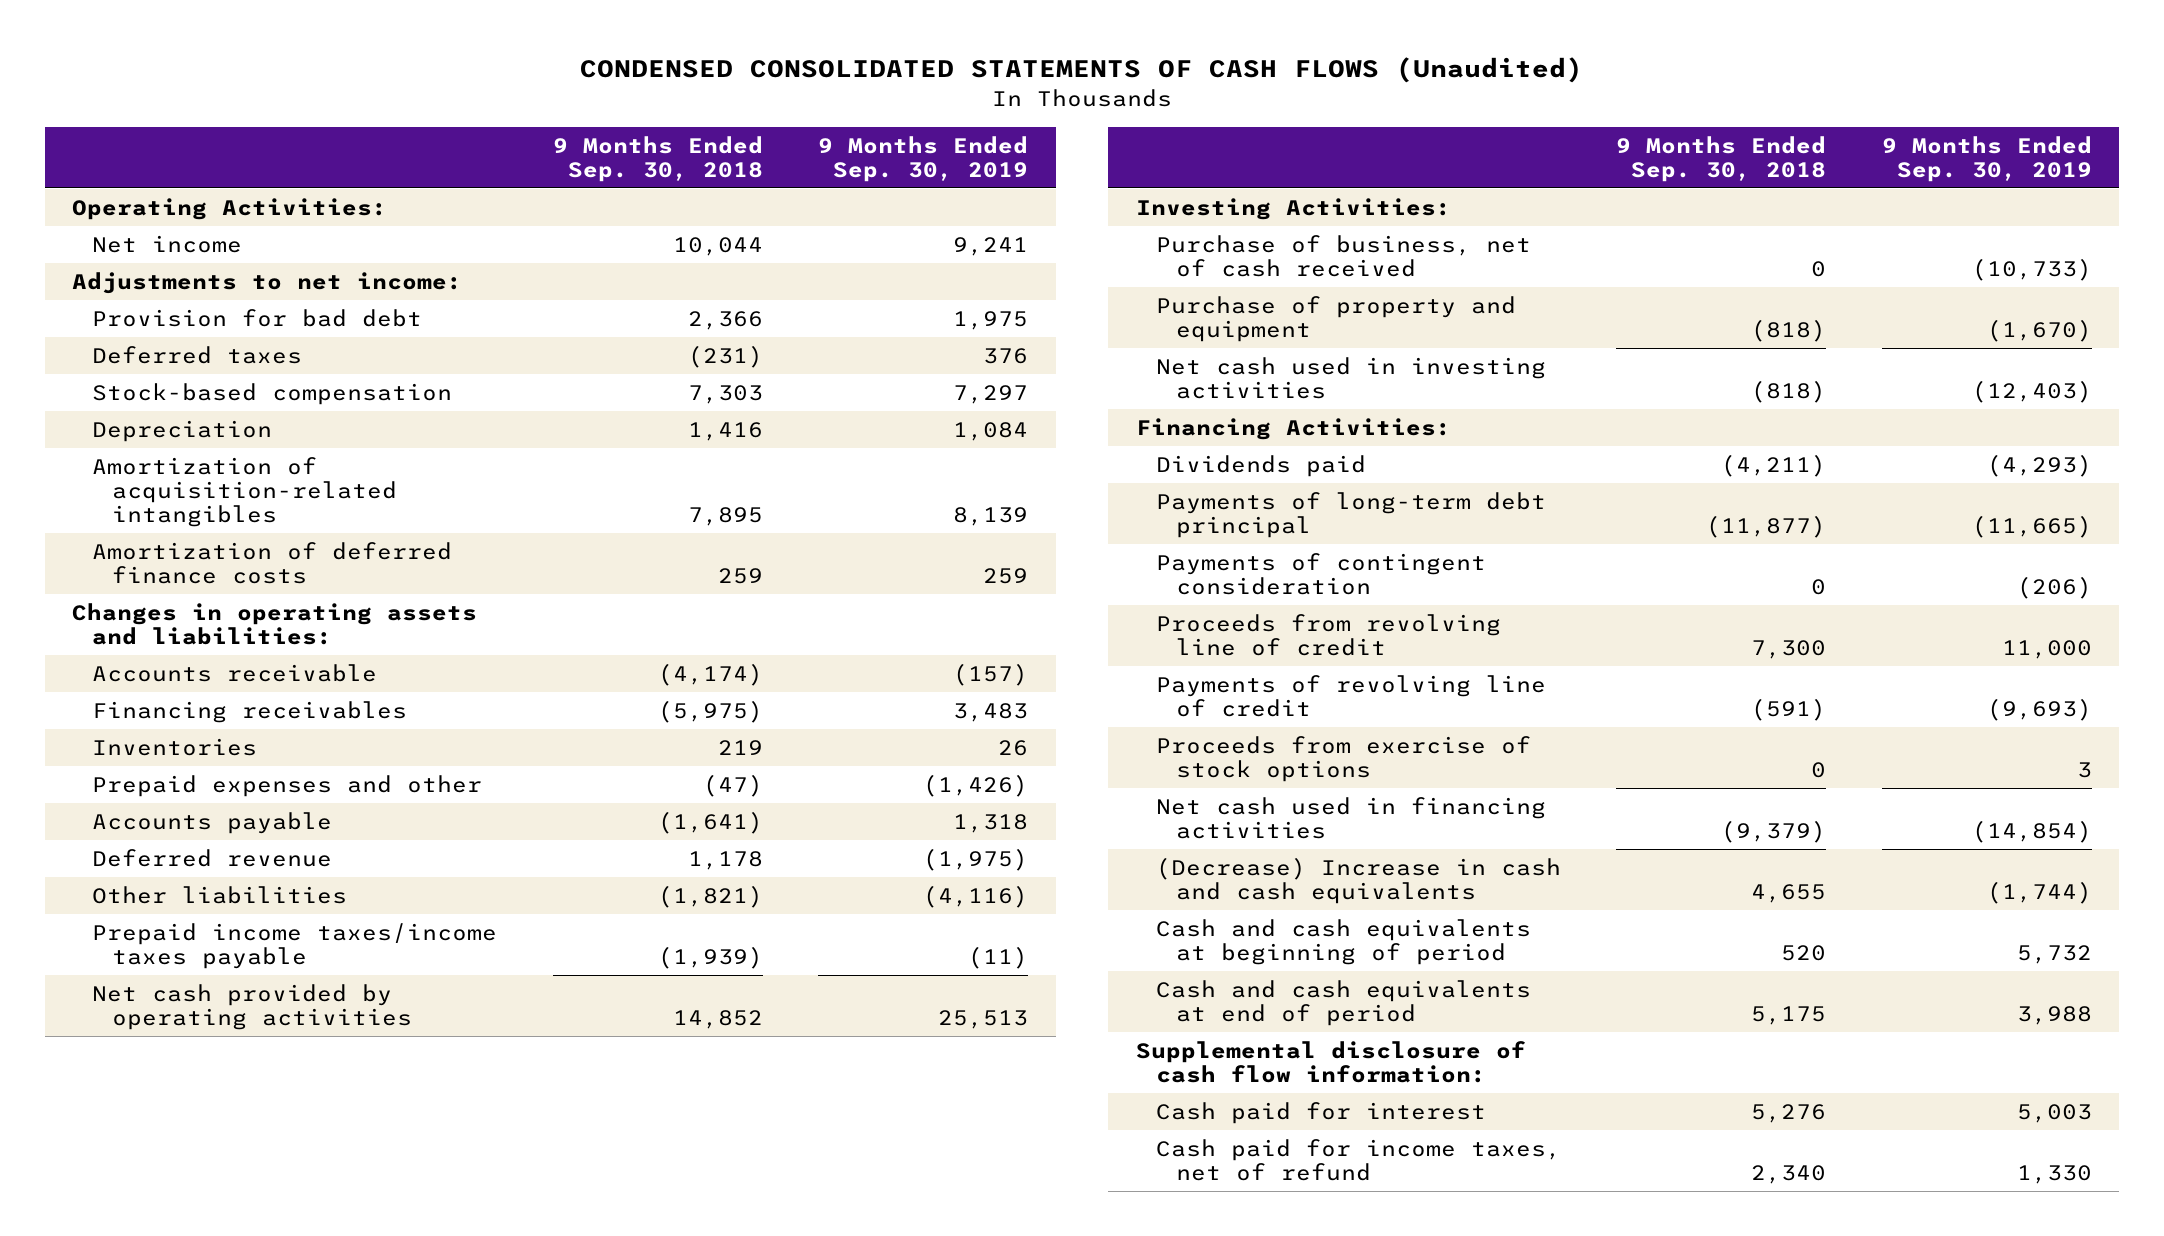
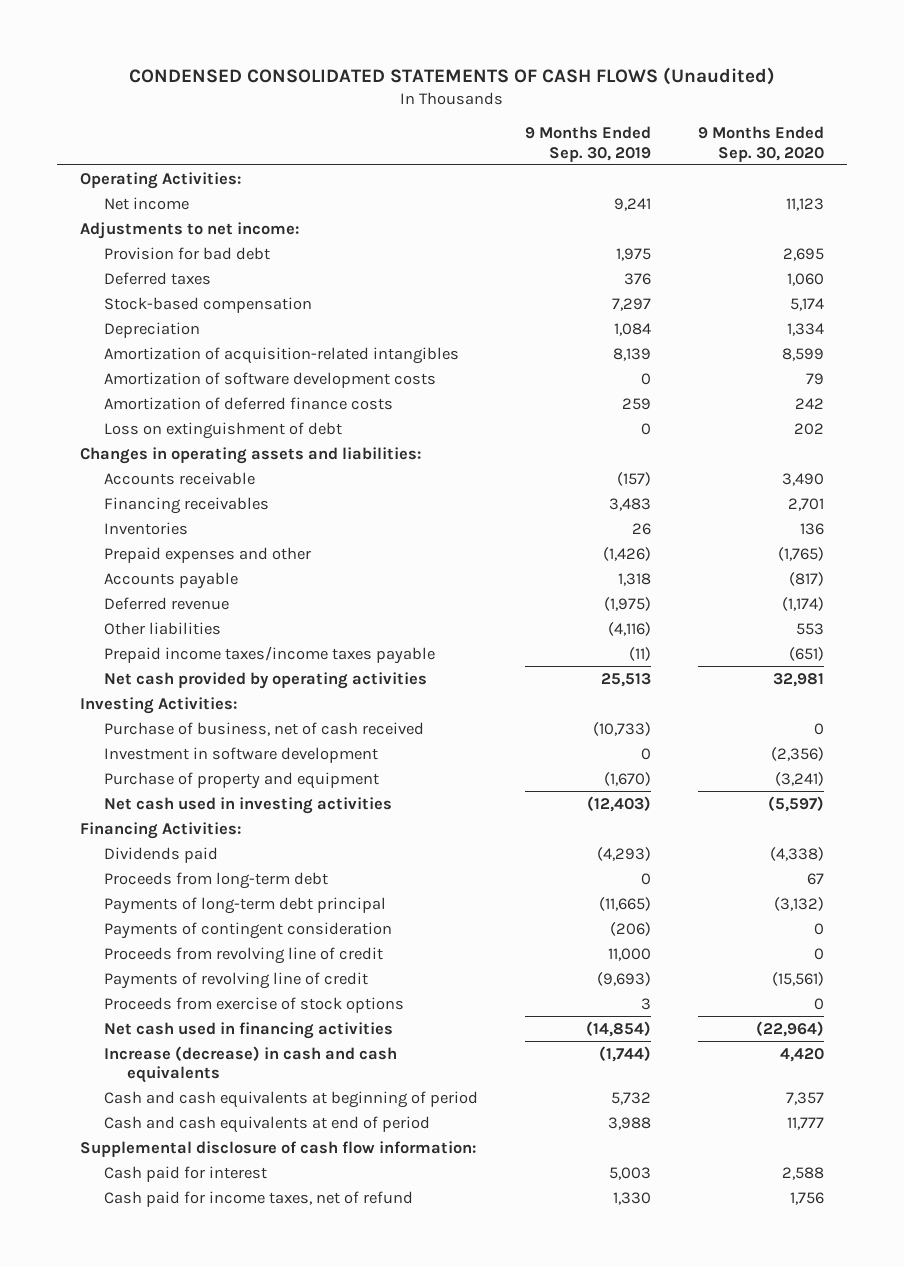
- | 9 Months Ended Sep. 30, 2018 | 9 Months Ended Sep. 30, 2019
+ | 9 Months Ended Sep. 30, 2019 | 9 Months Ended Sep. 30, 2020
+ Amortization of software development costs | 0 | 79
+ Loss on extinguishment of debt | 0 | 202
+ Investment in software development | 0 | (2,356)
+ Proceeds from long-term debt | 0 | 67
- (Decrease) Increase in cash and cash equivalents | 4,655 | (1,744)
+ Increase (decrease) in cash and cash equivalents | (1,744) | 4,420

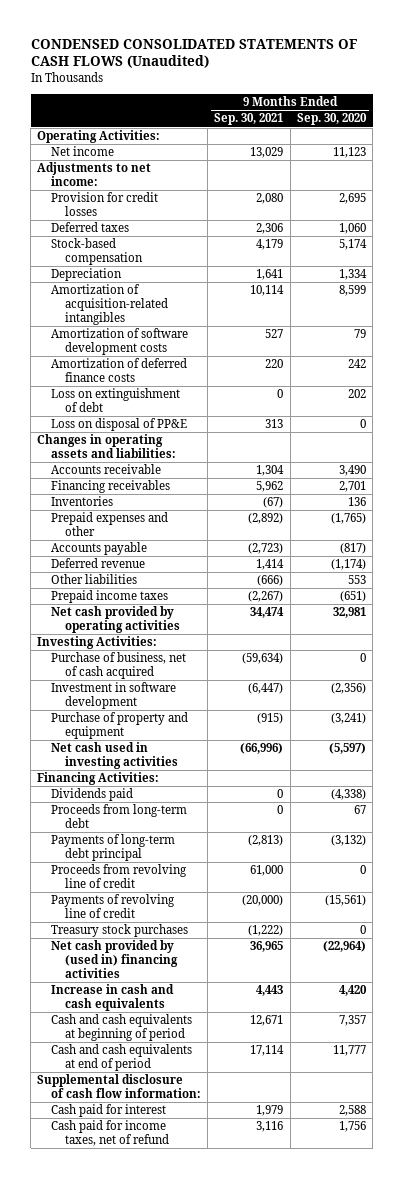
- | 9 Months Ended Sep. 30, 2019 | 9 Months Ended Sep. 30, 2020
+ | 9 Months Ended Sep. 30, 2021 | 9 Months Ended Sep. 30, 2020
- Provision for bad debt | 1,975 | 2,695
+ Provision for credit losses | 2,080 | 2,695
+ Loss on disposal of PP&E | 313 | 0
- Prepaid income taxes/income taxes payable | (11) | (651)
+ Prepaid income taxes | (2,267) | (651)
- Purchase of business, net of cash received | (10,733) | 0
+ Purchase of business, net of cash acquired | (59,634) | 0
- Payments of contingent consideration | (206) | 0
- Proceeds from exercise of stock options | 3 | 0
- Net cash used in financing activities | (14,854) | (22,964)
- Increase (decrease) in cash and cash equivalents | (1,744) | 4,420
+ Treasury stock purchases | (1,222) | 0
+ Net cash provided by (used in) financing activities | 36,965 | (22,964)
+ Increase in cash and cash equivalents | 4,443 | 4,420

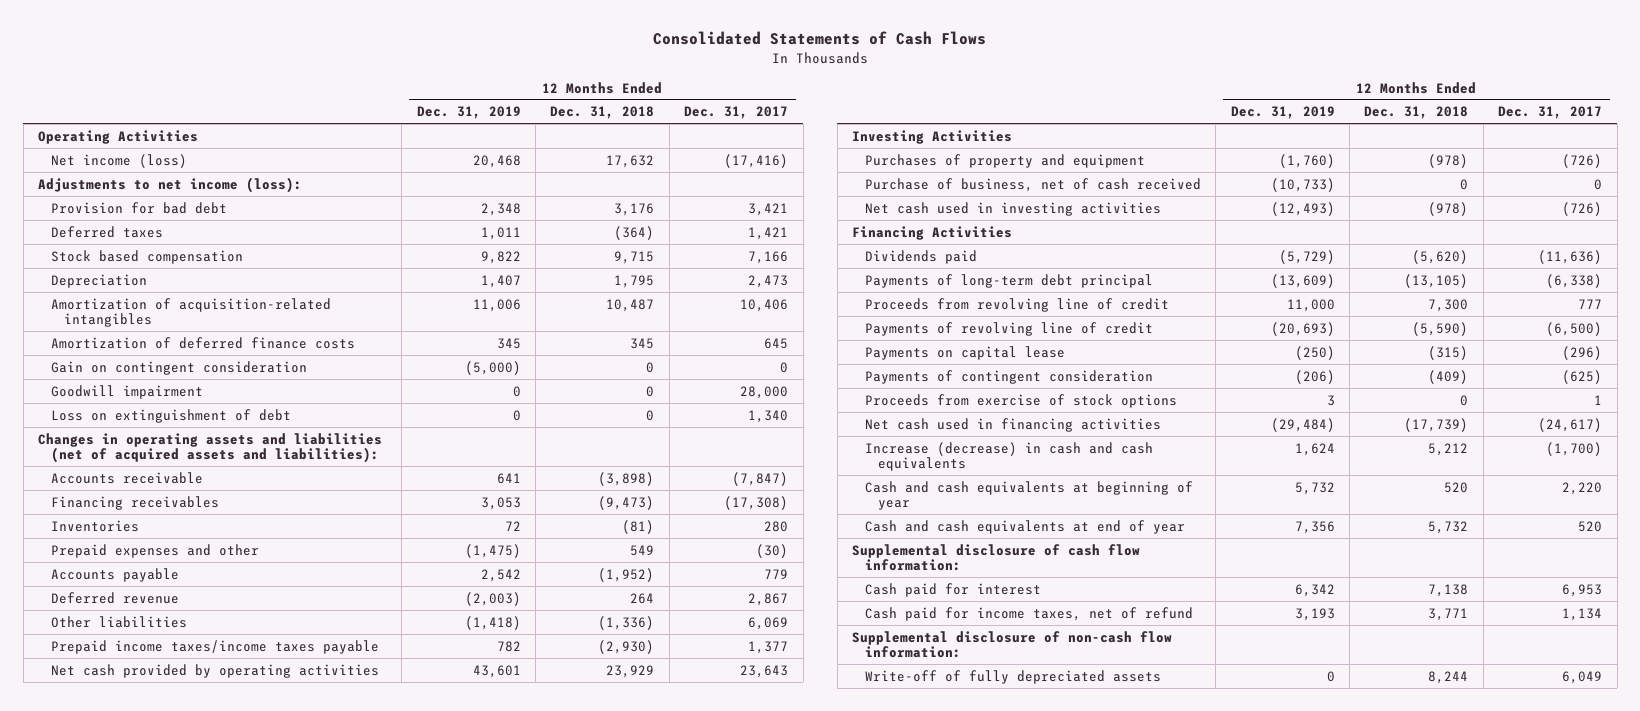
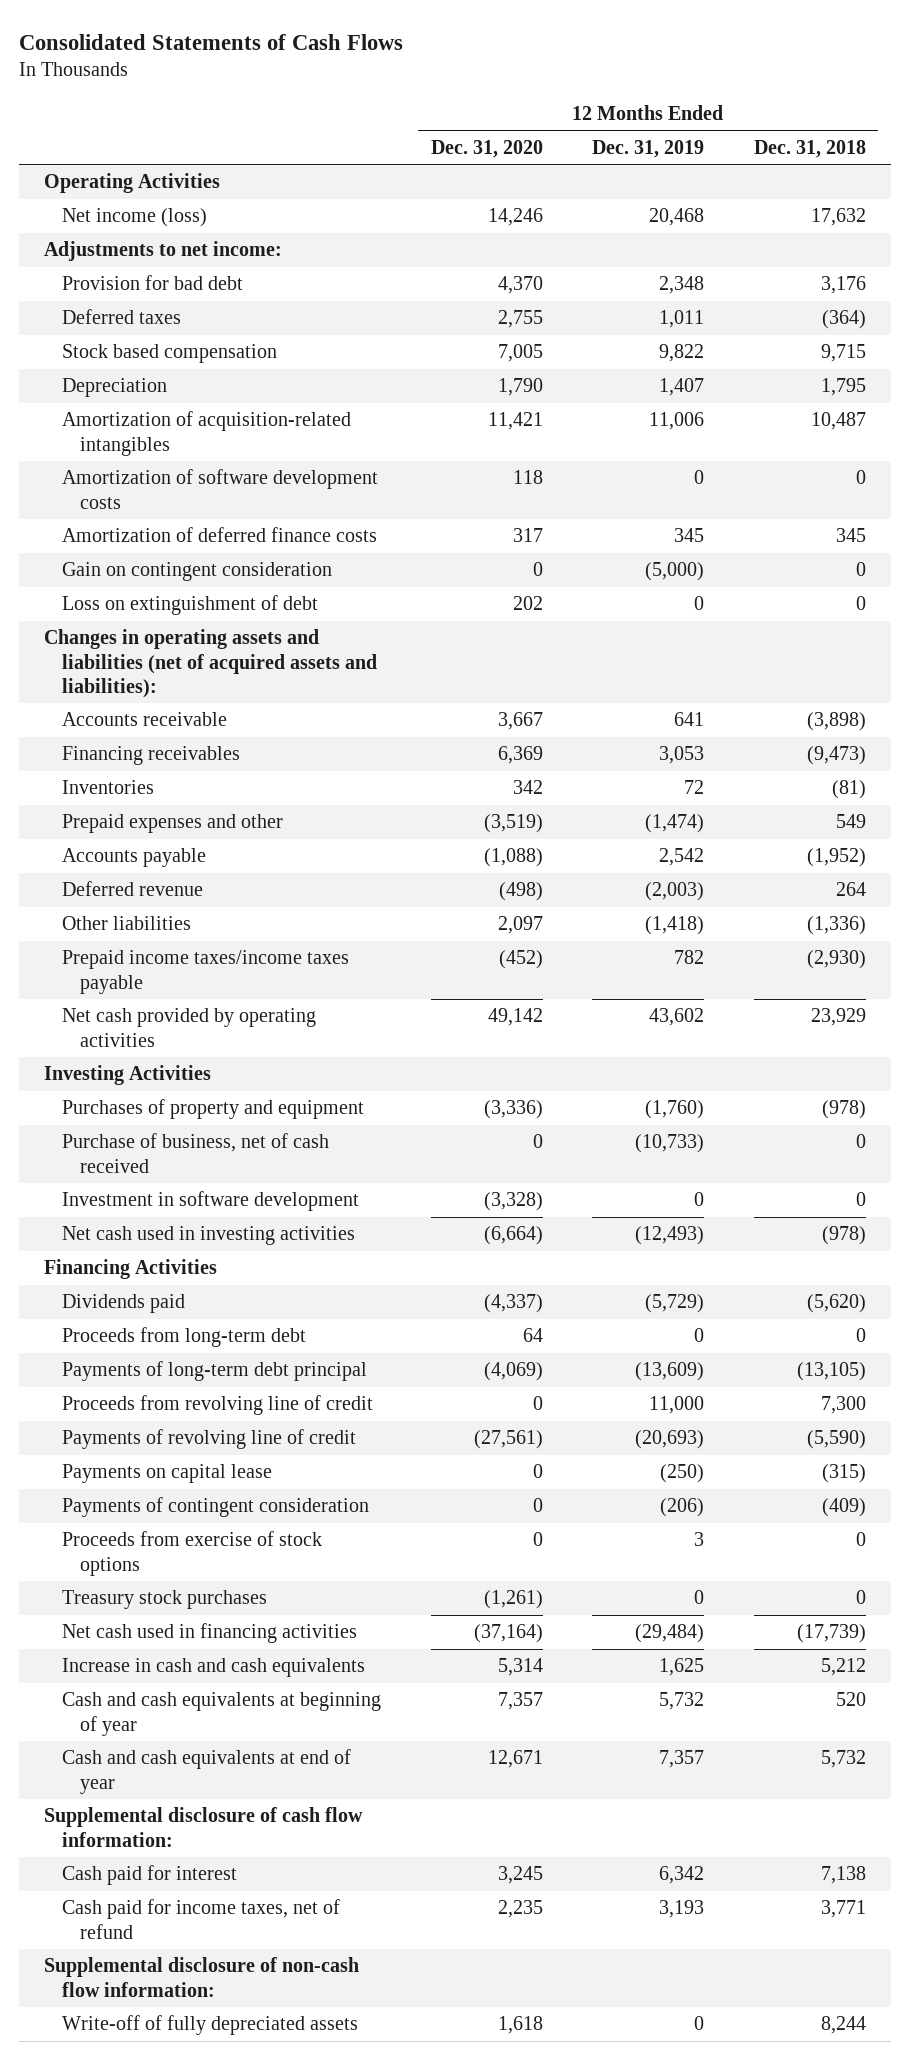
- | 12 Months Ended Dec. 31, 2019 | 12 Months Ended Dec. 31, 2018 | 12 Months Ended Dec. 31, 2017
+ | 12 Months Ended Dec. 31, 2020 | 12 Months Ended Dec. 31, 2019 | 12 Months Ended Dec. 31, 2018
- Adjustments to net income (loss):
+ Adjustments to net income:
+ Amortization of software development costs | 118 | 0 | 0
- Goodwill impairment | 0 | 0 | 28,000
- Prepaid expenses and other | (1,475) | 549 | (30)
+ Prepaid expenses and other | (3,519) | (1,474) | 549
- Net cash provided by operating activities | 43,601 | 23,929 | 23,643
+ Net cash provided by operating activities | 49,142 | 43,602 | 23,929
+ Investment in software development | (3,328) | 0 | 0
+ Proceeds from long-term debt | 64 | 0 | 0
+ Treasury stock purchases | (1,261) | 0 | 0
- Increase (decrease) in cash and cash equivalents | 1,624 | 5,212 | (1,700)
+ Increase in cash and cash equivalents | 5,314 | 1,625 | 5,212
- Cash and cash equivalents at end of year | 7,356 | 5,732 | 520
+ Cash and cash equivalents at end of year | 12,671 | 7,357 | 5,732

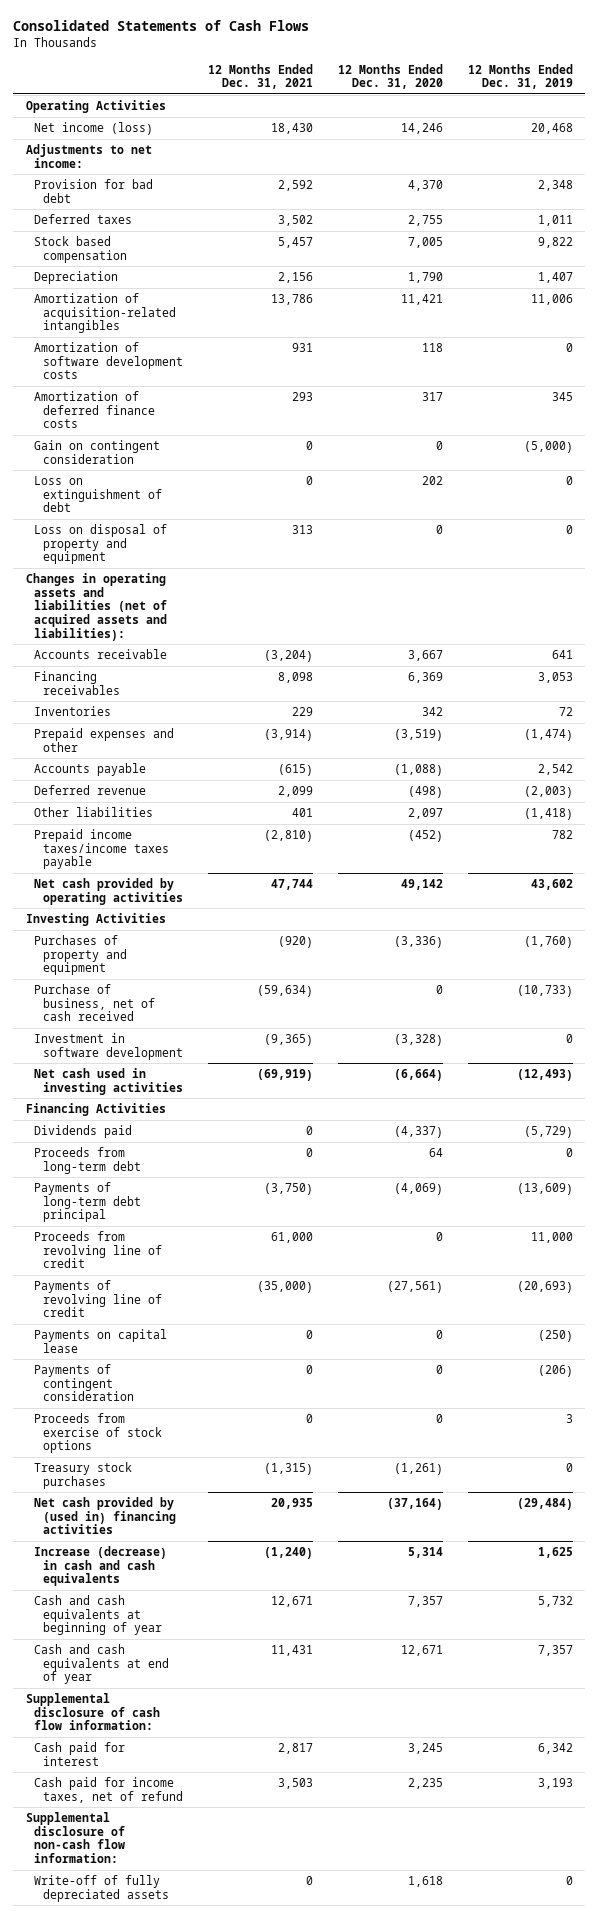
- | 12 Months Ended Dec. 31, 2020 | 12 Months Ended Dec. 31, 2019 | 12 Months Ended Dec. 31, 2018
+ | 12 Months Ended Dec. 31, 2021 | 12 Months Ended Dec. 31, 2020 | 12 Months Ended Dec. 31, 2019
+ Loss on disposal of property and equipment | 313 | 0 | 0
- Net cash used in financing activities | (37,164) | (29,484) | (17,739)
- Increase in cash and cash equivalents | 5,314 | 1,625 | 5,212
+ Net cash provided by (used in) financing activities | 20,935 | (37,164) | (29,484)
+ Increase (decrease) in cash and cash equivalents | (1,240) | 5,314 | 1,625

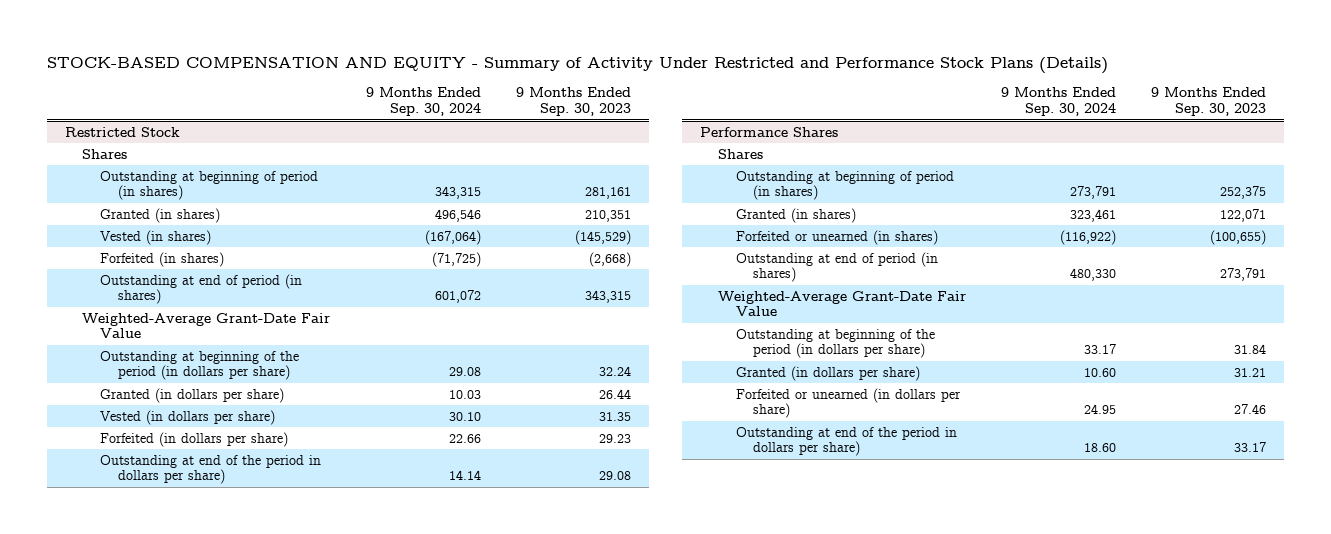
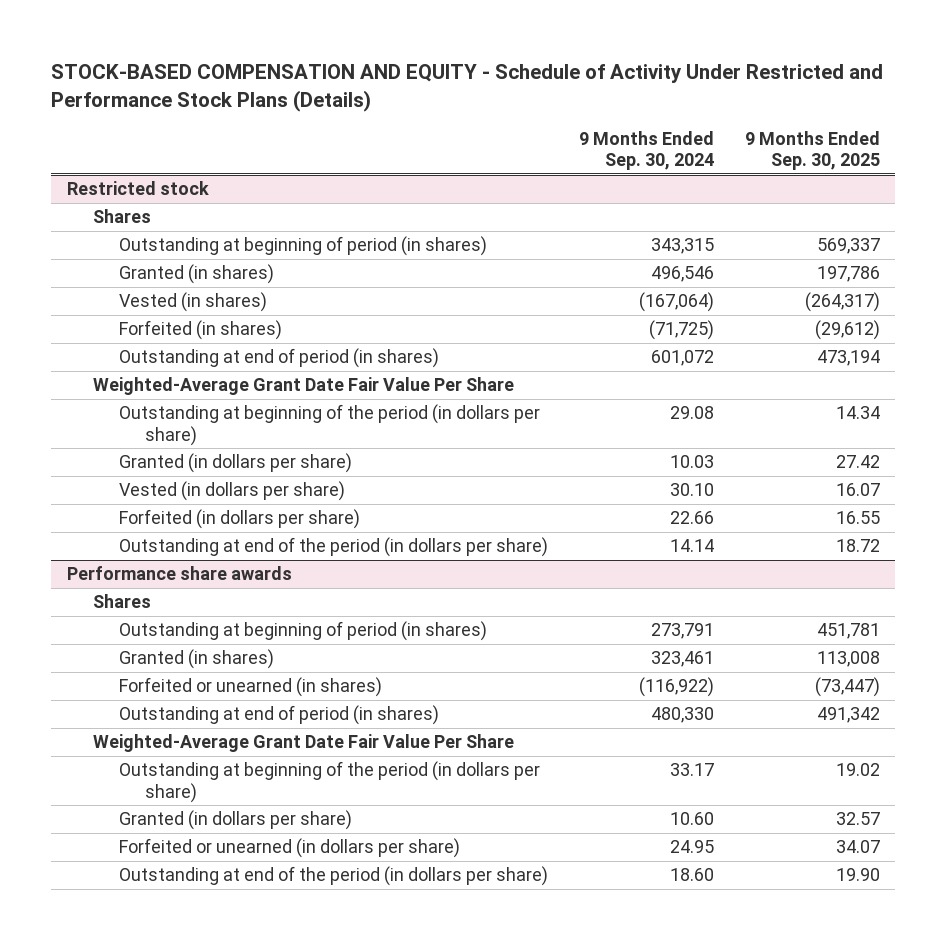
- STOCK-BASED COMPENSATION AND EQUITY - Summary of Activity Under Restricted and Performance Stock Plans (Details)
+ STOCK-BASED COMPENSATION AND EQUITY - Schedule of Activity Under Restricted and Performance Stock Plans (Details)
- | 9 Months Ended Sep. 30, 2024 | 9 Months Ended Sep. 30, 2023
+ | 9 Months Ended Sep. 30, 2024 | 9 Months Ended Sep. 30, 2025
- Restricted Stock
+ Restricted stock
- Weighted-Average Grant-Date Fair Value
+ Weighted-Average Grant Date Fair Value Per Share
- Outstanding at end of the period in dollars per share) | 14.14 | 29.08
- Performance Shares
+ Outstanding at end of the period (in dollars per share) | 14.14 | 18.72
+ Performance share awards
- Weighted-Average Grant-Date Fair Value
+ Weighted-Average Grant Date Fair Value Per Share
- Outstanding at end of the period in dollars per share) | 18.60 | 33.17
+ Outstanding at end of the period (in dollars per share) | 18.60 | 19.90

